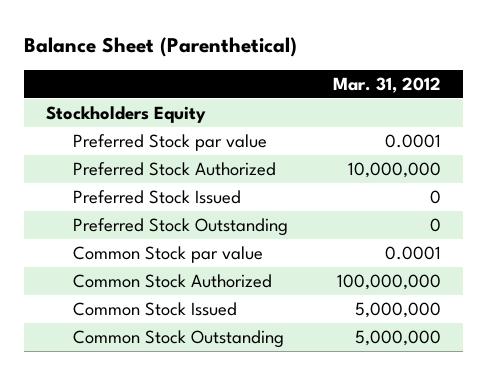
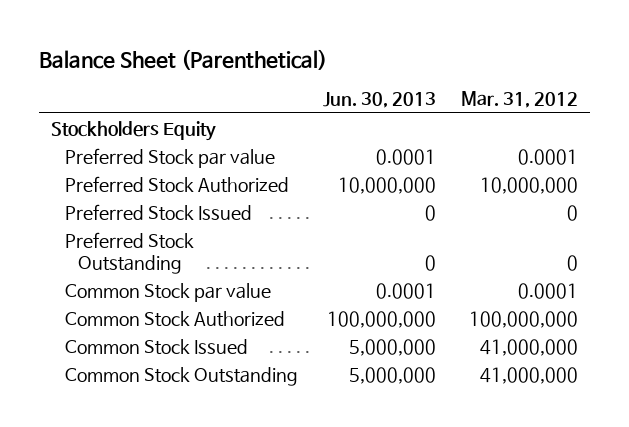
- | Mar. 31, 2012
+ | Jun. 30, 2013 | Mar. 31, 2012
- Common Stock Issued | 5,000,000
- Common Stock Outstanding | 5,000,000
+ Common Stock Issued | 5,000,000 | 41,000,000
+ Common Stock Outstanding | 5,000,000 | 41,000,000

